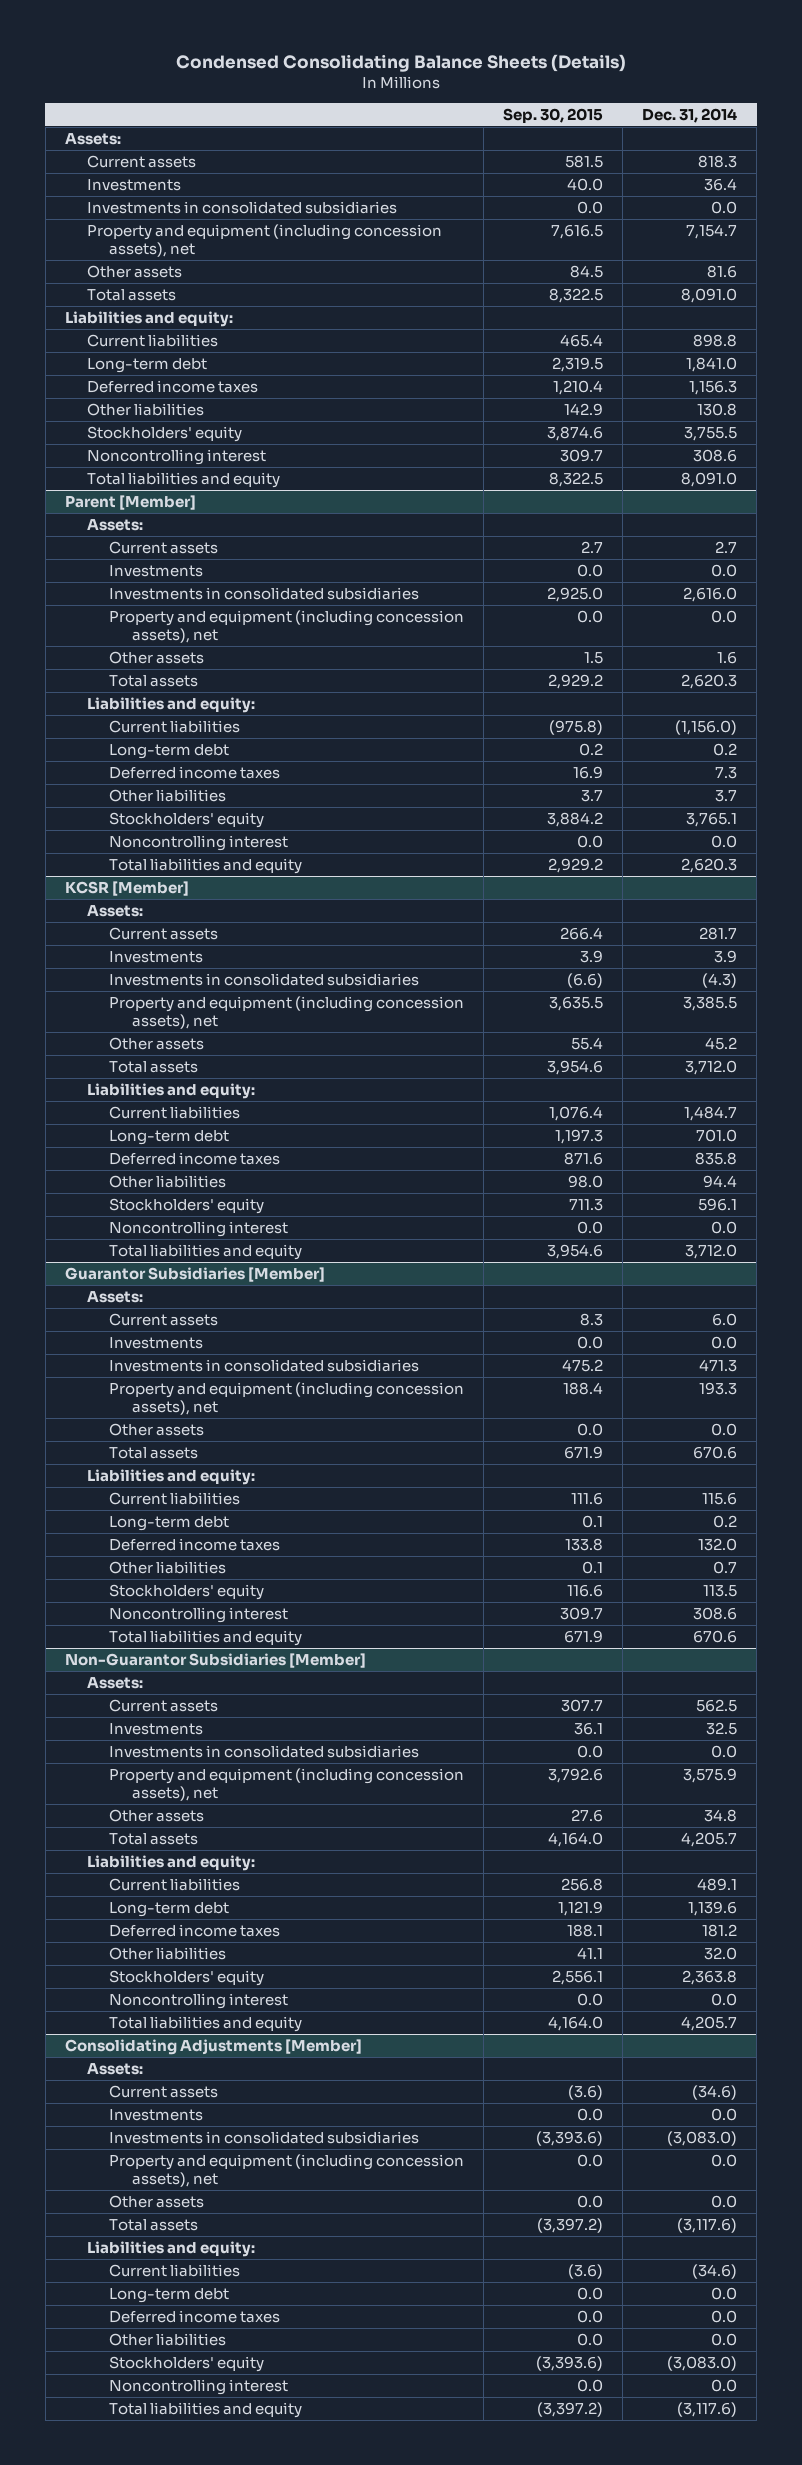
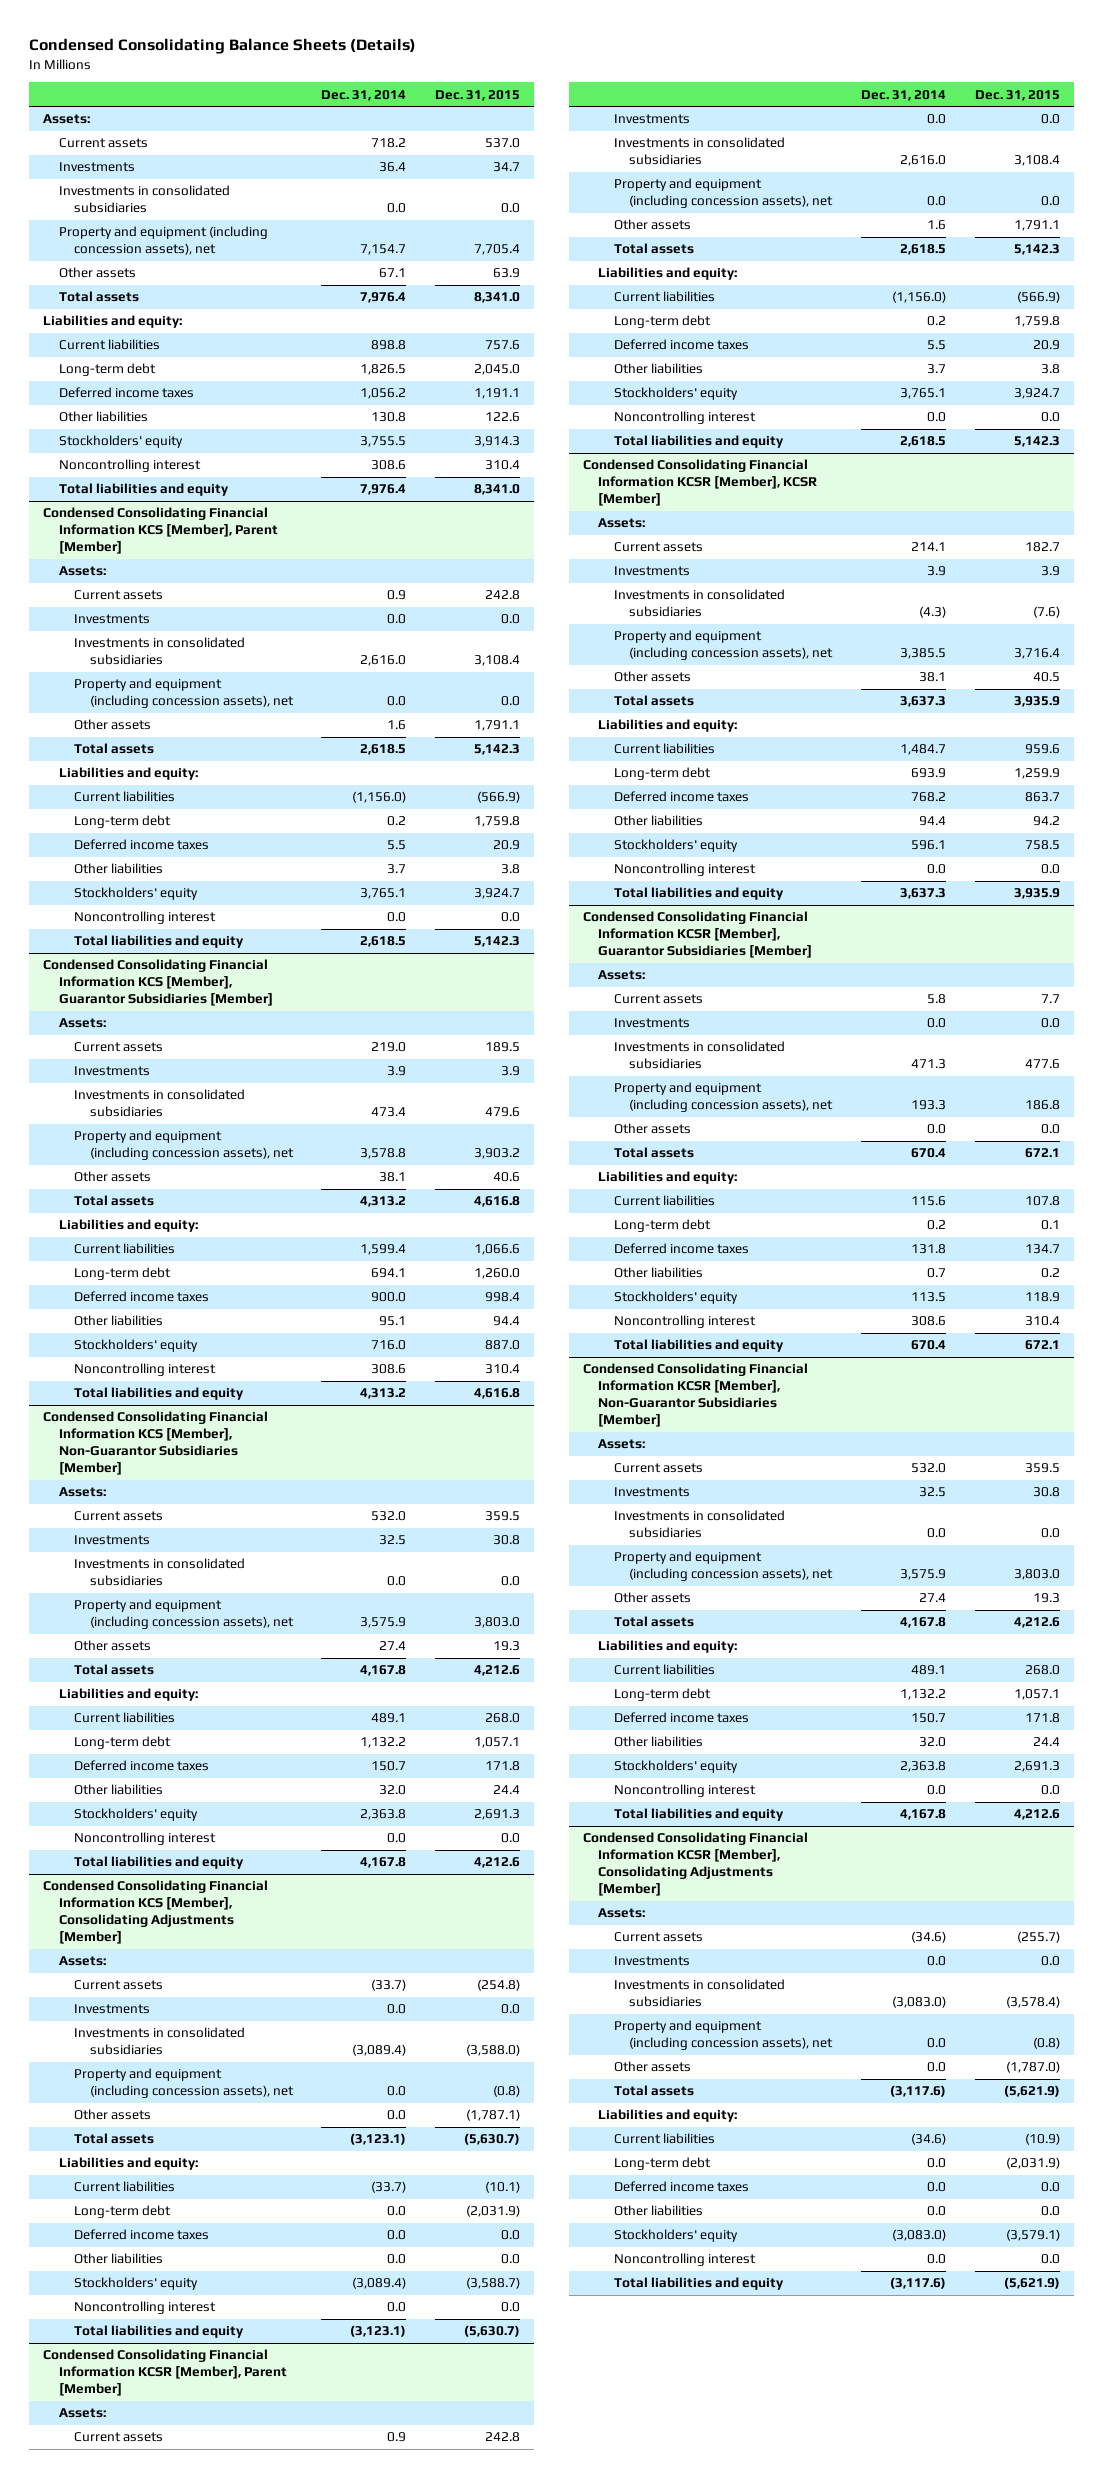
- | Sep. 30, 2015 | Dec. 31, 2014
+ | Dec. 31, 2014 | Dec. 31, 2015
- Current assets | 581.5 | 818.3
+ Current assets | 718.2 | 537.0
- Other assets | 84.5 | 81.6
- Total assets | 8,322.5 | 8,091.0
+ Other assets | 67.1 | 63.9
+ Total assets | 7,976.4 | 8,341.0
- Long-term debt | 2,319.5 | 1,841.0
- Deferred income taxes | 1,210.4 | 1,156.3
+ Long-term debt | 1,826.5 | 2,045.0
+ Deferred income taxes | 1,056.2 | 1,191.1
- Total liabilities and equity | 8,322.5 | 8,091.0
- Parent [Member]
+ Total liabilities and equity | 7,976.4 | 8,341.0
+ Condensed Consolidating Financial Information KCS [Member], Parent [Member]
- Current assets | 2.7 | 2.7
+ Current assets | 0.9 | 242.8
- Total assets | 2,929.2 | 2,620.3
+ Total assets | 2,618.5 | 5,142.3
- Deferred income taxes | 16.9 | 7.3
+ Deferred income taxes | 5.5 | 20.9
- Total liabilities and equity | 2,929.2 | 2,620.3
- KCSR [Member]
+ Total liabilities and equity | 2,618.5 | 5,142.3
+ Condensed Consolidating Financial Information KCS [Member], Guarantor Subsidiaries [Member]
- Current assets | 266.4 | 281.7
+ Current assets | 219.0 | 189.5
+ Investments in consolidated subsidiaries | 473.4 | 479.6
+ Property and equipment (including concession assets), net | 3,578.8 | 3,903.2
+ Other assets | 38.1 | 40.6
+ Total assets | 4,313.2 | 4,616.8
+ Liabilities and equity:
+ Current liabilities | 1,599.4 | 1,066.6
+ Long-term debt | 694.1 | 1,260.0
+ Deferred income taxes | 900.0 | 998.4
+ Other liabilities | 95.1 | 94.4
+ Stockholders' equity | 716.0 | 887.0
+ Noncontrolling interest | 308.6 | 310.4
+ Total liabilities and equity | 4,313.2 | 4,616.8
+ Condensed Consolidating Financial Information KCS [Member], Non-Guarantor Subsidiaries [Member]
+ Assets:
+ Current assets | 532.0 | 359.5
+ Investments | 32.5 | 30.8
+ Investments in consolidated subsidiaries | 0.0 | 0.0
+ Property and equipment (including concession assets), net | 3,575.9 | 3,803.0
+ Other assets | 27.4 | 19.3
+ Total assets | 4,167.8 | 4,212.6
+ Liabilities and equity:
+ Current liabilities | 489.1 | 268.0
+ Long-term debt | 1,132.2 | 1,057.1
+ Deferred income taxes | 150.7 | 171.8
+ Other liabilities | 32.0 | 24.4
+ Stockholders' equity | 2,363.8 | 2,691.3
+ Noncontrolling interest | 0.0 | 0.0
+ Total liabilities and equity | 4,167.8 | 4,212.6
+ Condensed Consolidating Financial Information KCS [Member], Consolidating Adjustments [Member]
+ Assets:
+ Current assets | (33.7) | (254.8)
+ Investments | 0.0 | 0.0
+ Investments in consolidated subsidiaries | (3,089.4) | (3,588.0)
+ Property and equipment (including concession assets), net | 0.0 | (0.8)
+ Other assets | 0.0 | (1,787.1)
+ Total assets | (3,123.1) | (5,630.7)
+ Liabilities and equity:
+ Current liabilities | (33.7) | (10.1)
+ Long-term debt | 0.0 | (2,031.9)
+ Deferred income taxes | 0.0 | 0.0
+ Other liabilities | 0.0 | 0.0
+ Stockholders' equity | (3,089.4) | (3,588.7)
+ Noncontrolling interest | 0.0 | 0.0
+ Total liabilities and equity | (3,123.1) | (5,630.7)
+ Condensed Consolidating Financial Information KCSR [Member], Parent [Member]
+ Assets:
+ Current assets | 0.9 | 242.8
+ Investments | 0.0 | 0.0
+ Investments in consolidated subsidiaries | 2,616.0 | 3,108.4
+ Property and equipment (including concession assets), net | 0.0 | 0.0
+ Other assets | 1.6 | 1,791.1
+ Total assets | 2,618.5 | 5,142.3
+ Liabilities and equity:
+ Current liabilities | (1,156.0) | (566.9)
+ Long-term debt | 0.2 | 1,759.8
+ Deferred income taxes | 5.5 | 20.9
+ Other liabilities | 3.7 | 3.8
+ Stockholders' equity | 3,765.1 | 3,924.7
+ Noncontrolling interest | 0.0 | 0.0
+ Total liabilities and equity | 2,618.5 | 5,142.3
+ Condensed Consolidating Financial Information KCSR [Member], KCSR [Member]
+ Assets:
+ Current assets | 214.1 | 182.7
+ Investments | 3.9 | 3.9
- Other assets | 55.4 | 45.2
- Total assets | 3,954.6 | 3,712.0
+ Other assets | 38.1 | 40.5
+ Total assets | 3,637.3 | 3,935.9
- Long-term debt | 1,197.3 | 701.0
- Deferred income taxes | 871.6 | 835.8
+ Long-term debt | 693.9 | 1,259.9
+ Deferred income taxes | 768.2 | 863.7
- Total liabilities and equity | 3,954.6 | 3,712.0
- Guarantor Subsidiaries [Member]
+ Total liabilities and equity | 3,637.3 | 3,935.9
+ Condensed Consolidating Financial Information KCSR [Member], Guarantor Subsidiaries [Member]
- Current assets | 8.3 | 6.0
+ Current assets | 5.8 | 7.7
- Total assets | 671.9 | 670.6
+ Total assets | 670.4 | 672.1
- Deferred income taxes | 133.8 | 132.0
+ Deferred income taxes | 131.8 | 134.7
- Total liabilities and equity | 671.9 | 670.6
- Non-Guarantor Subsidiaries [Member]
+ Total liabilities and equity | 670.4 | 672.1
+ Condensed Consolidating Financial Information KCSR [Member], Non-Guarantor Subsidiaries [Member]
- Current assets | 307.7 | 562.5
+ Current assets | 532.0 | 359.5
- Other assets | 27.6 | 34.8
- Total assets | 4,164.0 | 4,205.7
+ Other assets | 27.4 | 19.3
+ Total assets | 4,167.8 | 4,212.6
- Long-term debt | 1,121.9 | 1,139.6
- Deferred income taxes | 188.1 | 181.2
+ Long-term debt | 1,132.2 | 1,057.1
+ Deferred income taxes | 150.7 | 171.8
- Total liabilities and equity | 4,164.0 | 4,205.7
- Consolidating Adjustments [Member]
+ Total liabilities and equity | 4,167.8 | 4,212.6
+ Condensed Consolidating Financial Information KCSR [Member], Consolidating Adjustments [Member]

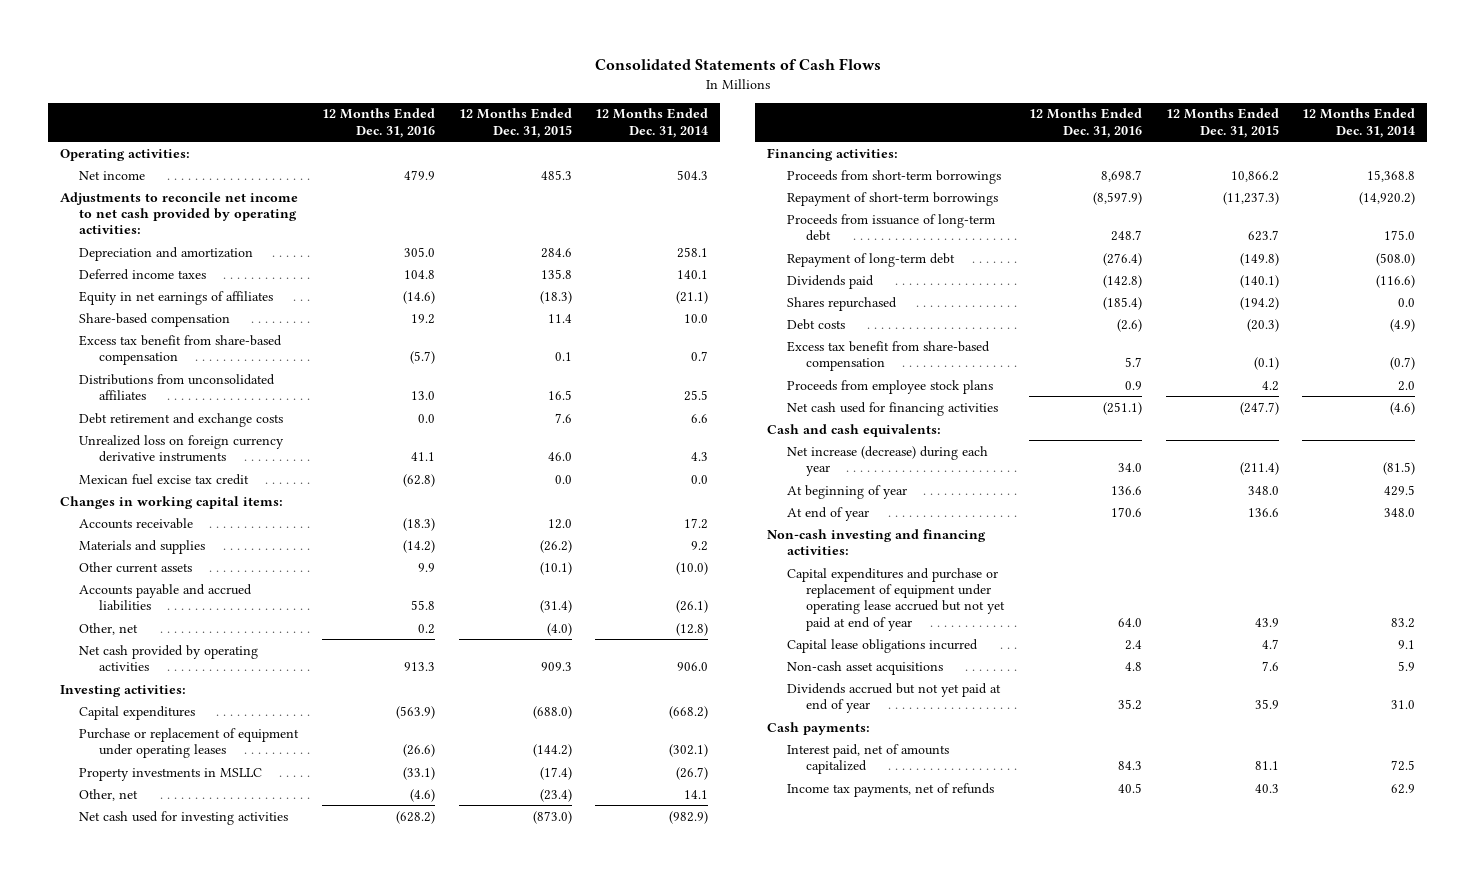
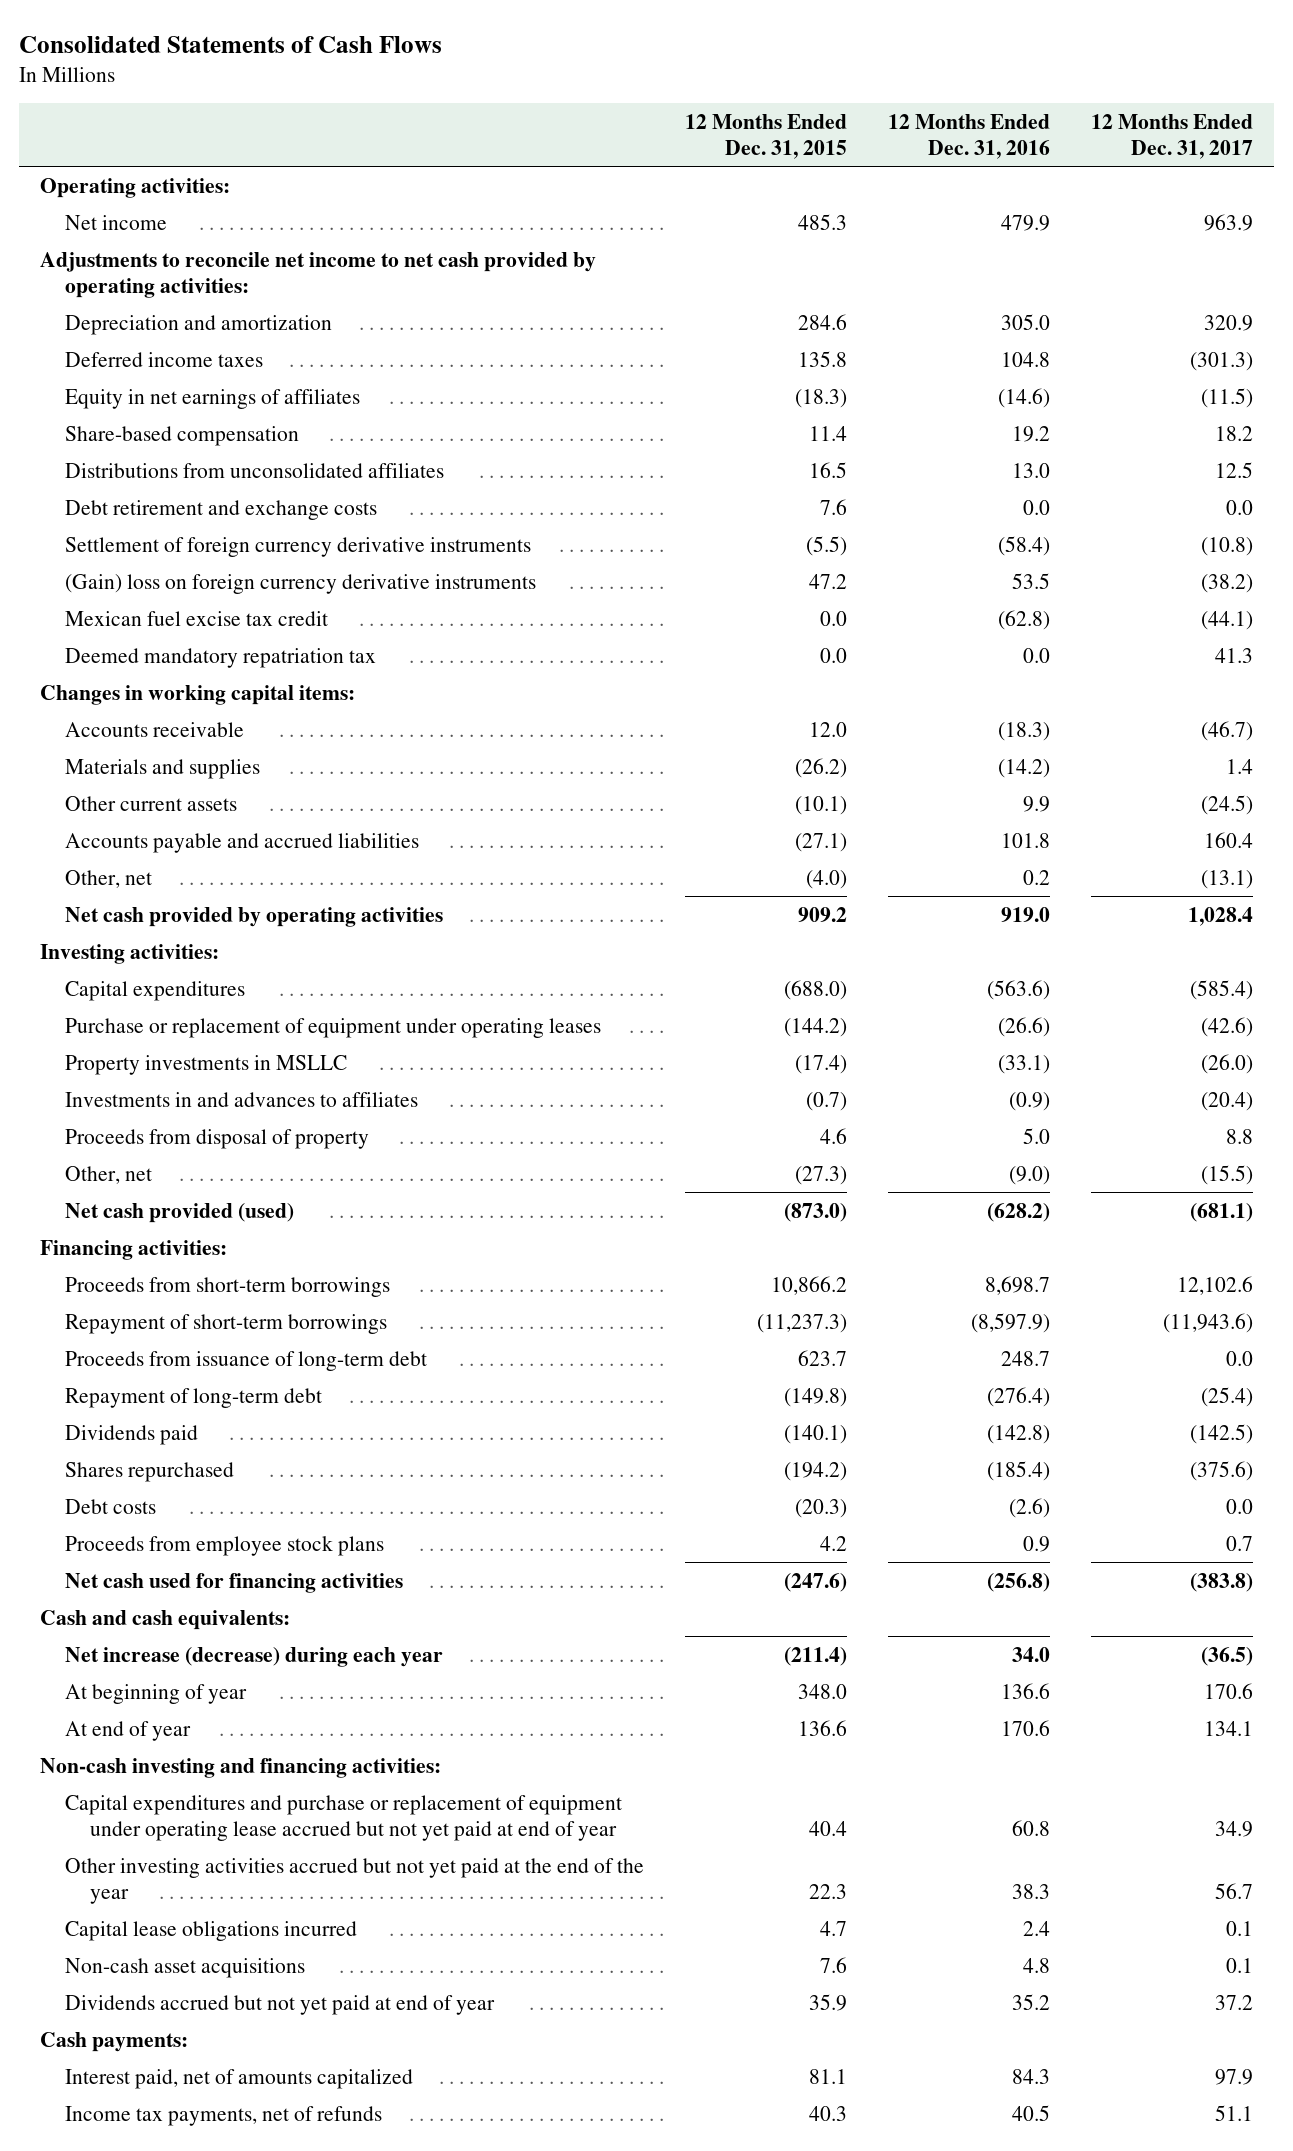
- | 12 Months Ended Dec. 31, 2016 | 12 Months Ended Dec. 31, 2015 | 12 Months Ended Dec. 31, 2014
+ | 12 Months Ended Dec. 31, 2015 | 12 Months Ended Dec. 31, 2016 | 12 Months Ended Dec. 31, 2017
- Excess tax benefit from share-based compensation | (5.7) | 0.1 | 0.7
- Unrealized loss on foreign currency derivative instruments | 41.1 | 46.0 | 4.3
+ Settlement of foreign currency derivative instruments | (5.5) | (58.4) | (10.8)
+ (Gain) loss on foreign currency derivative instruments | 47.2 | 53.5 | (38.2)
+ Deemed mandatory repatriation tax | 0.0 | 0.0 | 41.3
- Accounts payable and accrued liabilities | 55.8 | (31.4) | (26.1)
+ Accounts payable and accrued liabilities | (27.1) | 101.8 | 160.4
- Net cash provided by operating activities | 913.3 | 909.3 | 906.0
+ Net cash provided by operating activities | 909.2 | 919.0 | 1,028.4
- Capital expenditures | (563.9) | (688.0) | (668.2)
+ Capital expenditures | (688.0) | (563.6) | (585.4)
- Other, net | (4.6) | (23.4) | 14.1
- Net cash used for investing activities | (628.2) | (873.0) | (982.9)
+ Investments in and advances to affiliates | (0.7) | (0.9) | (20.4)
+ Proceeds from disposal of property | 4.6 | 5.0 | 8.8
+ Other, net | (27.3) | (9.0) | (15.5)
+ Net cash provided (used) | (873.0) | (628.2) | (681.1)
- Excess tax benefit from share-based compensation | 5.7 | (0.1) | (0.7)
- Net cash used for financing activities | (251.1) | (247.7) | (4.6)
+ Net cash used for financing activities | (247.6) | (256.8) | (383.8)
- Capital expenditures and purchase or replacement of equipment under operating lease accrued but not yet paid at end of year | 64.0 | 43.9 | 83.2
+ Capital expenditures and purchase or replacement of equipment under operating lease accrued but not yet paid at end of year | 40.4 | 60.8 | 34.9
+ Other investing activities accrued but not yet paid at the end of the year | 22.3 | 38.3 | 56.7

